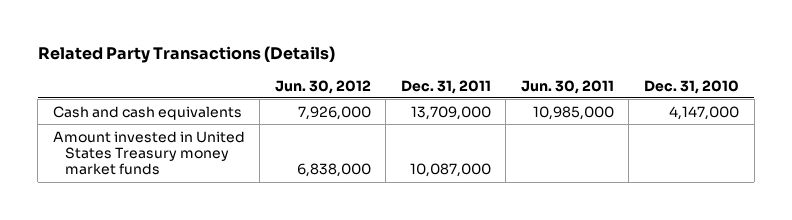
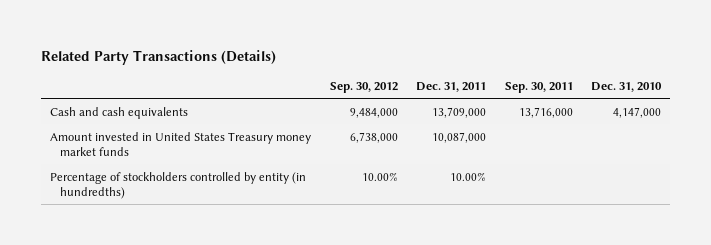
- | Jun. 30, 2012 | Dec. 31, 2011 | Jun. 30, 2011 | Dec. 31, 2010
+ | Sep. 30, 2012 | Dec. 31, 2011 | Sep. 30, 2011 | Dec. 31, 2010
+ Percentage of stockholders controlled by entity (in hundredths) | 10.00% | 10.00% | |

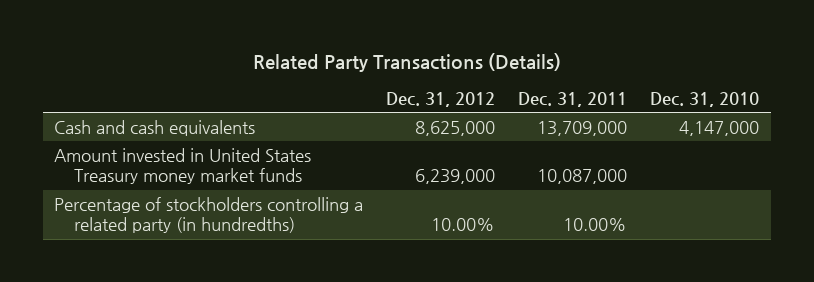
- | Sep. 30, 2012 | Dec. 31, 2011 | Sep. 30, 2011 | Dec. 31, 2010
+ | Dec. 31, 2012 | Dec. 31, 2011 | Dec. 31, 2010
- Percentage of stockholders controlled by entity (in hundredths) | 10.00% | 10.00% | |
+ Percentage of stockholders controlling a related party (in hundredths) | 10.00% | 10.00% |

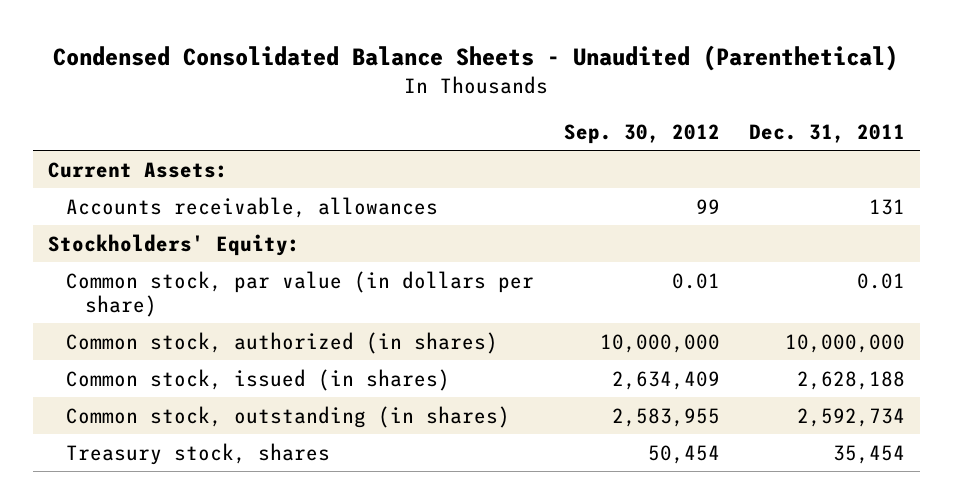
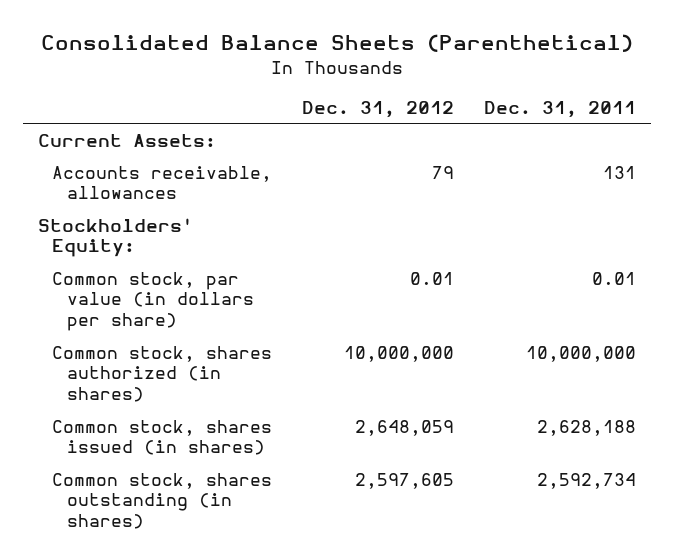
- Condensed Consolidated Balance Sheets - Unaudited (Parenthetical)
+ Consolidated Balance Sheets (Parenthetical)
- | Sep. 30, 2012 | Dec. 31, 2011
+ | Dec. 31, 2012 | Dec. 31, 2011
- Common stock, authorized (in shares) | 10,000,000 | 10,000,000
- Common stock, issued (in shares) | 2,634,409 | 2,628,188
- Common stock, outstanding (in shares) | 2,583,955 | 2,592,734
- Treasury stock, shares | 50,454 | 35,454
+ Common stock, shares authorized (in shares) | 10,000,000 | 10,000,000
+ Common stock, shares issued (in shares) | 2,648,059 | 2,628,188
+ Common stock, shares outstanding (in shares) | 2,597,605 | 2,592,734

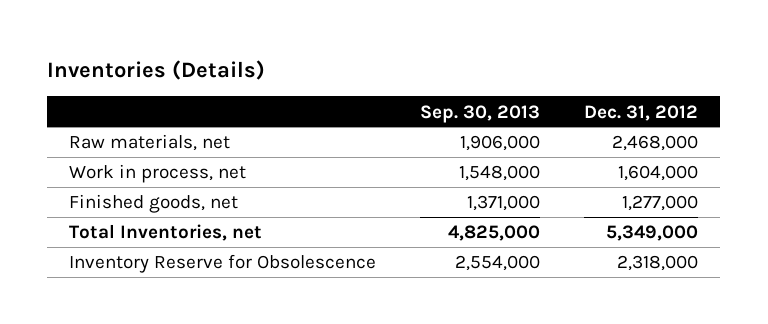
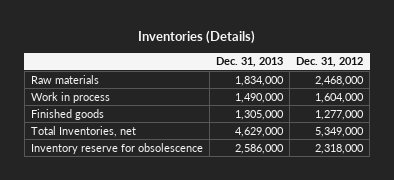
- | Sep. 30, 2013 | Dec. 31, 2012
+ | Dec. 31, 2013 | Dec. 31, 2012
- Raw materials, net | 1,906,000 | 2,468,000
- Work in process, net | 1,548,000 | 1,604,000
- Finished goods, net | 1,371,000 | 1,277,000
+ Raw materials | 1,834,000 | 2,468,000
+ Work in process | 1,490,000 | 1,604,000
+ Finished goods | 1,305,000 | 1,277,000
- Inventory Reserve for Obsolescence | 2,554,000 | 2,318,000
+ Inventory reserve for obsolescence | 2,586,000 | 2,318,000

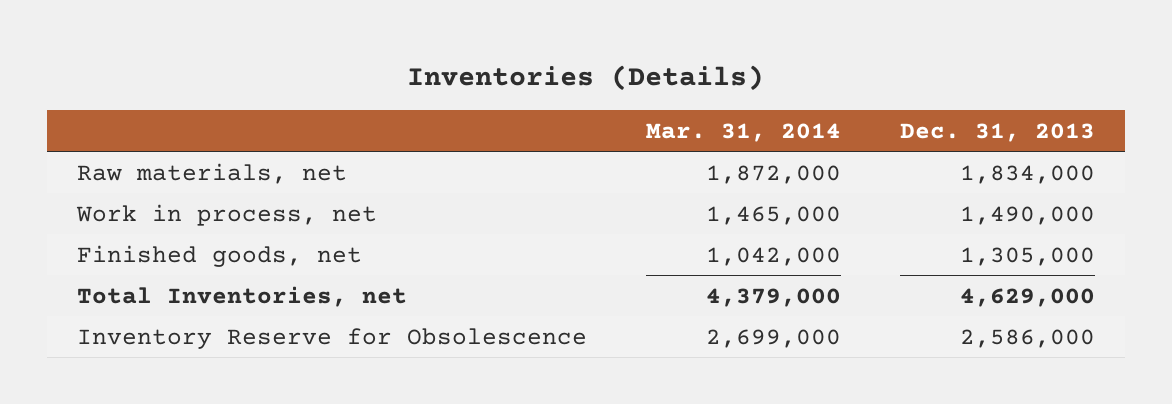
- | Dec. 31, 2013 | Dec. 31, 2012
+ | Mar. 31, 2014 | Dec. 31, 2013
- Raw materials | 1,834,000 | 2,468,000
- Work in process | 1,490,000 | 1,604,000
- Finished goods | 1,305,000 | 1,277,000
+ Raw materials, net | 1,872,000 | 1,834,000
+ Work in process, net | 1,465,000 | 1,490,000
+ Finished goods, net | 1,042,000 | 1,305,000
- Inventory reserve for obsolescence | 2,586,000 | 2,318,000
+ Inventory Reserve for Obsolescence | 2,699,000 | 2,586,000

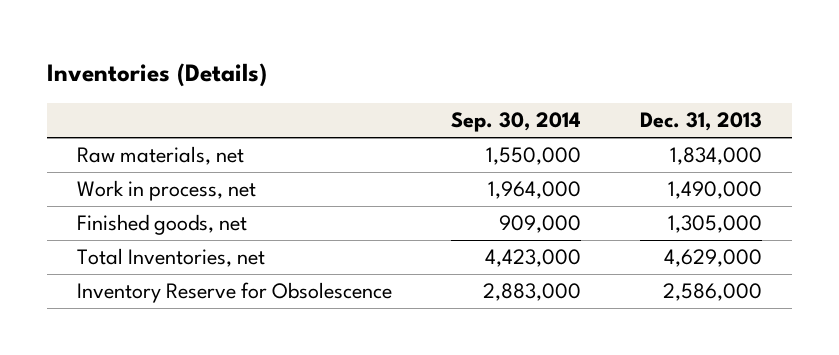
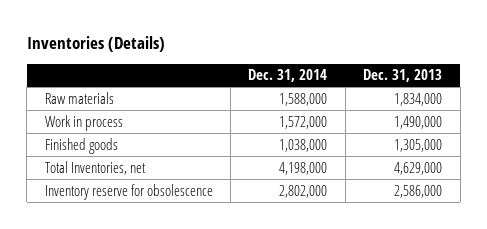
- | Sep. 30, 2014 | Dec. 31, 2013
+ | Dec. 31, 2014 | Dec. 31, 2013
- Raw materials, net | 1,550,000 | 1,834,000
- Work in process, net | 1,964,000 | 1,490,000
- Finished goods, net | 909,000 | 1,305,000
+ Raw materials | 1,588,000 | 1,834,000
+ Work in process | 1,572,000 | 1,490,000
+ Finished goods | 1,038,000 | 1,305,000
- Inventory Reserve for Obsolescence | 2,883,000 | 2,586,000
+ Inventory reserve for obsolescence | 2,802,000 | 2,586,000

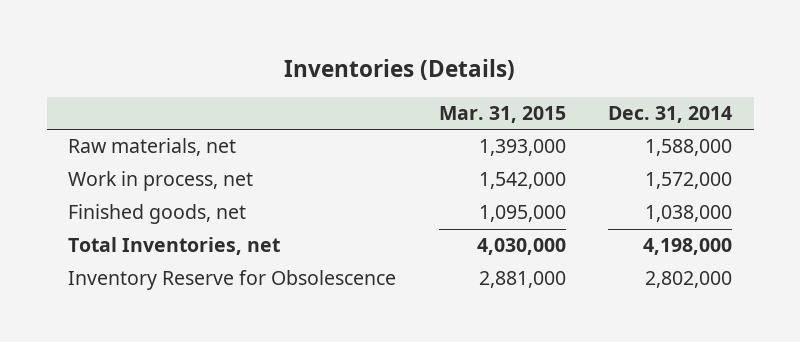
- | Dec. 31, 2014 | Dec. 31, 2013
+ | Mar. 31, 2015 | Dec. 31, 2014
- Raw materials | 1,588,000 | 1,834,000
- Work in process | 1,572,000 | 1,490,000
- Finished goods | 1,038,000 | 1,305,000
+ Raw materials, net | 1,393,000 | 1,588,000
+ Work in process, net | 1,542,000 | 1,572,000
+ Finished goods, net | 1,095,000 | 1,038,000
- Inventory reserve for obsolescence | 2,802,000 | 2,586,000
+ Inventory Reserve for Obsolescence | 2,881,000 | 2,802,000

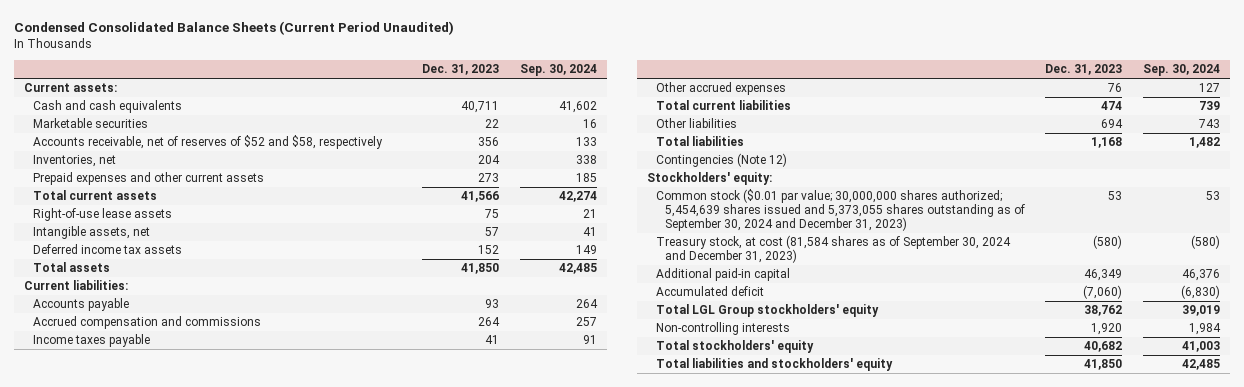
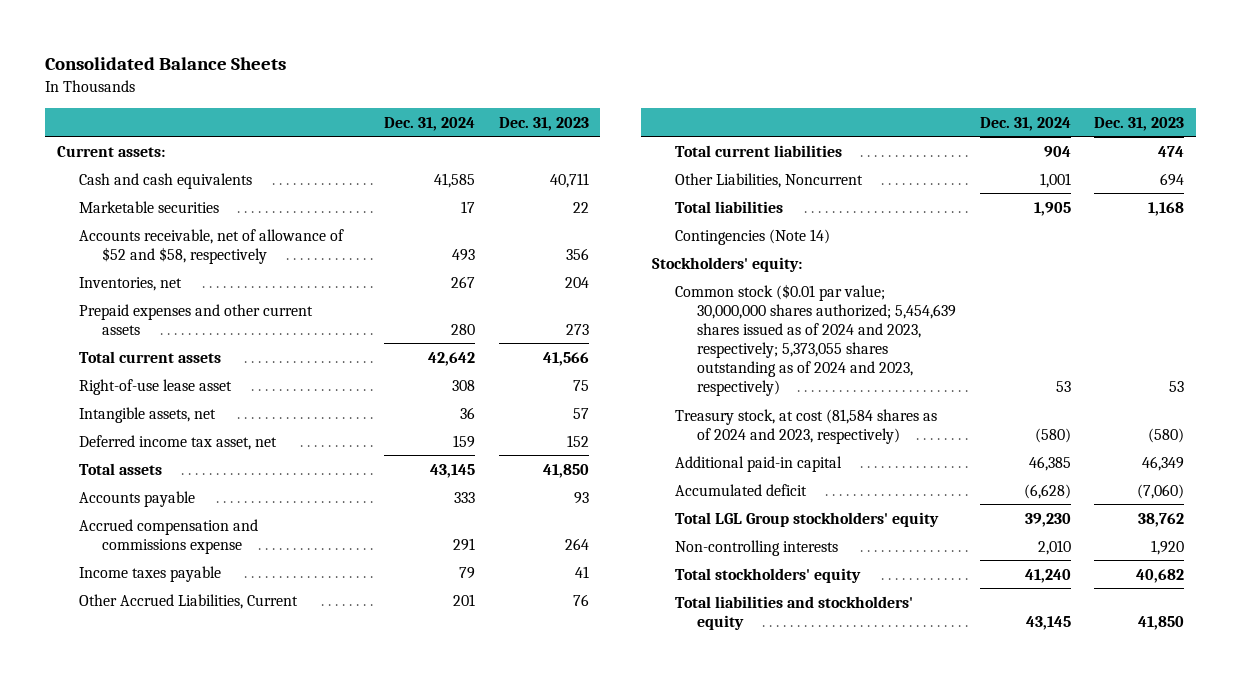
- Condensed Consolidated Balance Sheets (Current Period Unaudited)
+ Consolidated Balance Sheets
- | Dec. 31, 2023 | Sep. 30, 2024
+ | Dec. 31, 2024 | Dec. 31, 2023
- Accounts receivable, net of reserves of $52 and $58, respectively | 356 | 133
+ Accounts receivable, net of allowance of $52 and $58, respectively | 493 | 356
- Right-of-use lease assets | 75 | 21
+ Right-of-use lease asset | 308 | 75
- Deferred income tax assets | 152 | 149
+ Deferred income tax asset, net | 159 | 152
- Current liabilities:
- Accrued compensation and commissions | 264 | 257
+ Accrued compensation and commissions expense | 291 | 264
- Other accrued expenses | 76 | 127
+ Other Accrued Liabilities, Current | 201 | 76
- Other liabilities | 694 | 743
+ Other Liabilities, Noncurrent | 1,001 | 694
- Contingencies (Note 12)
+ Contingencies (Note 14)
- Common stock ($0.01 par value; 30,000,000 shares authorized; 5,454,639 shares issued and 5,373,055 shares outstanding as of September 30, 2024 and December 31, 2023) | 53 | 53
- Treasury stock, at cost (81,584 shares as of September 30, 2024 and December 31, 2023) | (580) | (580)
+ Common stock ($0.01 par value; 30,000,000 shares authorized; 5,454,639 shares issued as of 2024 and 2023, respectively; 5,373,055 shares outstanding as of 2024 and 2023, respectively) | 53 | 53
+ Treasury stock, at cost (81,584 shares as of 2024 and 2023, respectively) | (580) | (580)

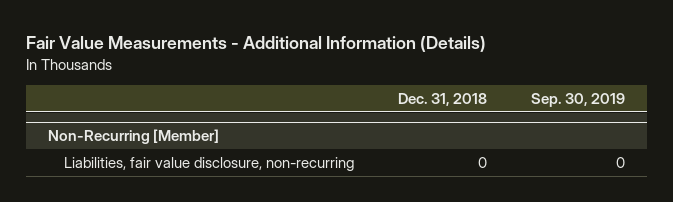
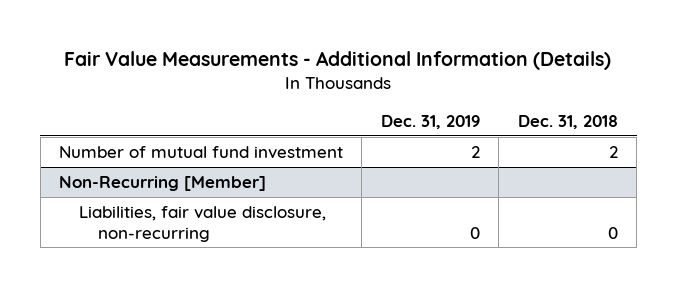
- | Dec. 31, 2018 | Sep. 30, 2019
+ | Dec. 31, 2019 | Dec. 31, 2018
+ Number of mutual fund investment | 2 | 2

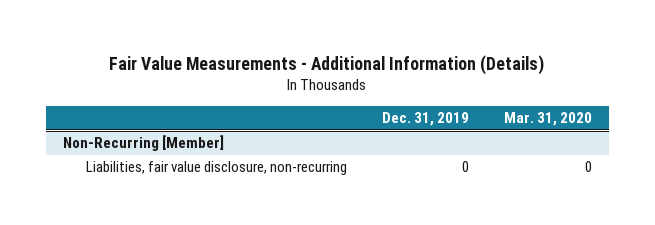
- | Dec. 31, 2019 | Dec. 31, 2018
+ | Dec. 31, 2019 | Mar. 31, 2020
- Number of mutual fund investment | 2 | 2

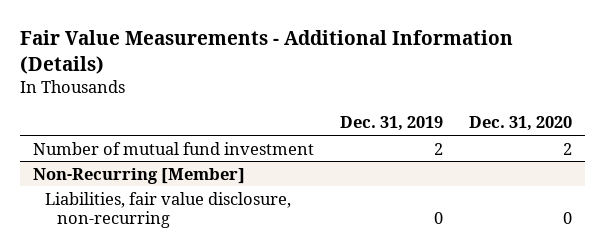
- | Dec. 31, 2019 | Mar. 31, 2020
+ | Dec. 31, 2019 | Dec. 31, 2020
+ Number of mutual fund investment | 2 | 2

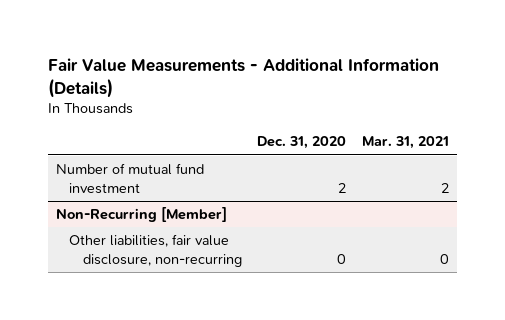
- | Dec. 31, 2019 | Dec. 31, 2020
+ | Dec. 31, 2020 | Mar. 31, 2021
@ Non-Recurring [Member]
- Liabilities, fair value disclosure, non-recurring | 0 | 0
+ Other liabilities, fair value disclosure, non-recurring | 0 | 0

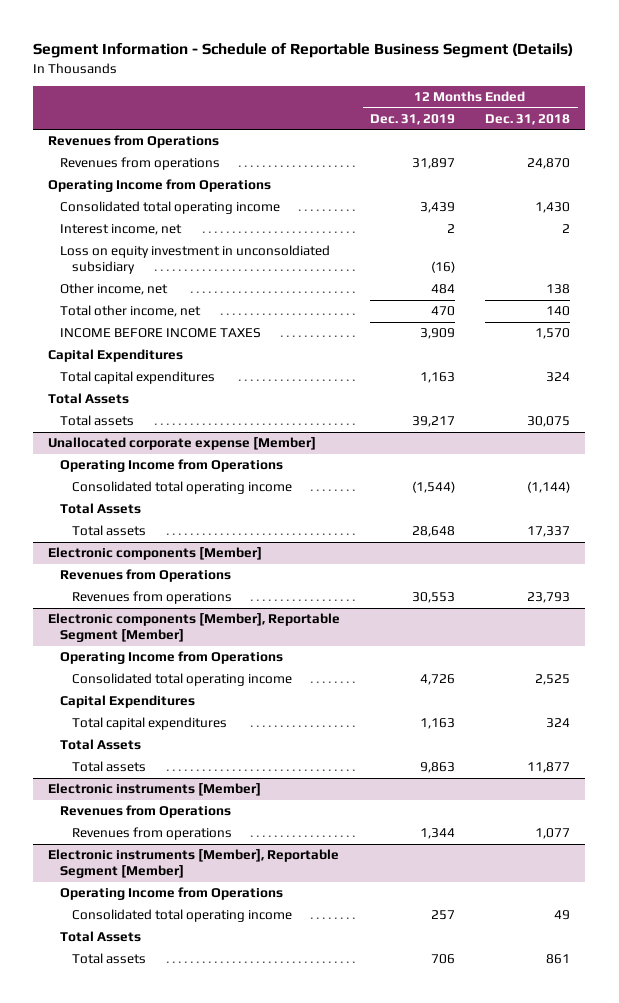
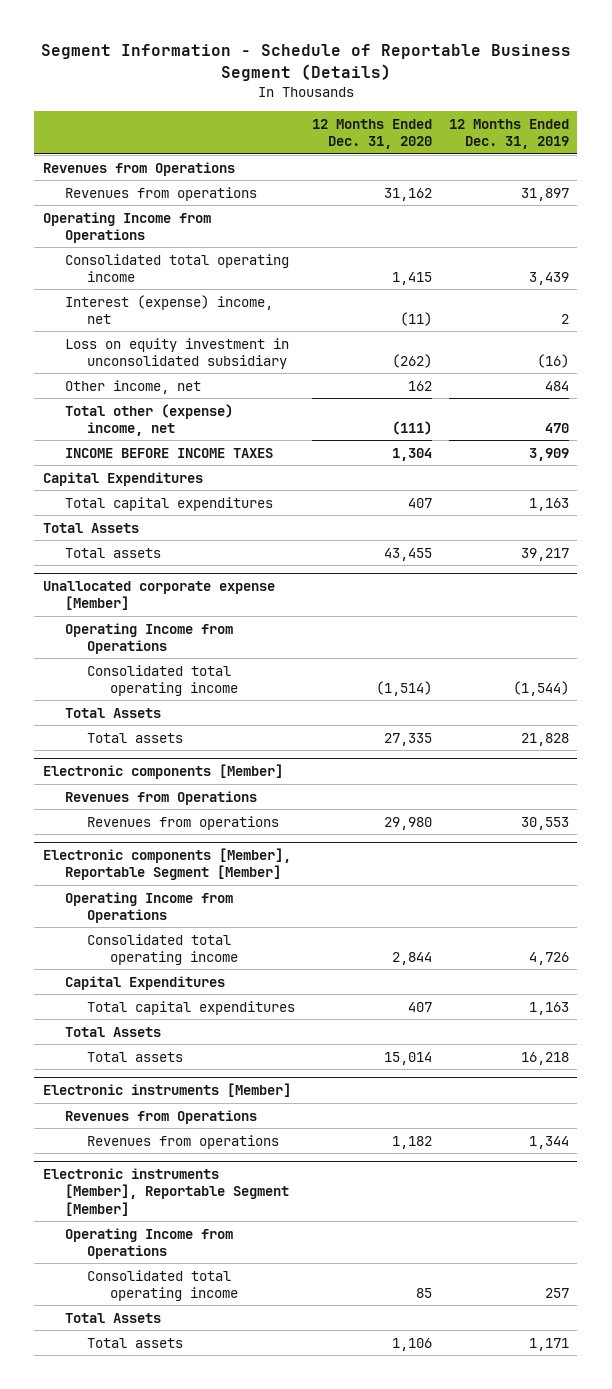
- | 12 Months Ended Dec. 31, 2019 | 12 Months Ended Dec. 31, 2018
+ | 12 Months Ended Dec. 31, 2020 | 12 Months Ended Dec. 31, 2019
- Interest income, net | 2 | 2
- Loss on equity investment in unconsoldiated subsidiary | (16) |
+ Interest (expense) income, net | (11) | 2
+ Loss on equity investment in unconsolidated subsidiary | (262) | (16)
- Total other income, net | 470 | 140
+ Total other (expense) income, net | (111) | 470
@ Unallocated corporate expense [Member]
- Total assets | 28,648 | 17,337
+ Total assets | 27,335 | 21,828
@ Electronic components [Member], Reportable Segment [Member]
- Total assets | 9,863 | 11,877
+ Total assets | 15,014 | 16,218
@ Electronic instruments [Member], Reportable Segment [Member]
- Total assets | 706 | 861
+ Total assets | 1,106 | 1,171

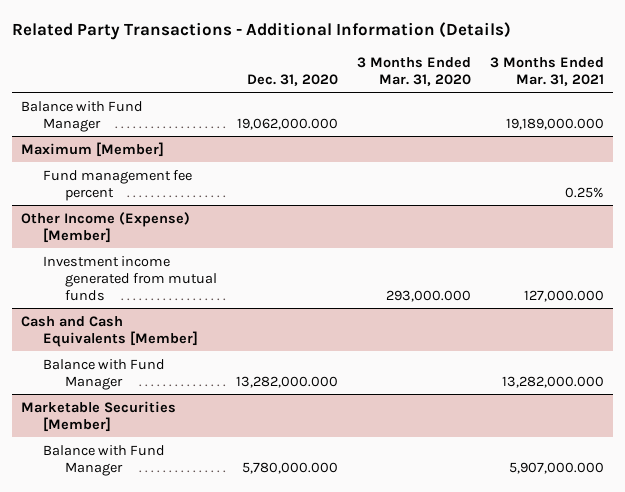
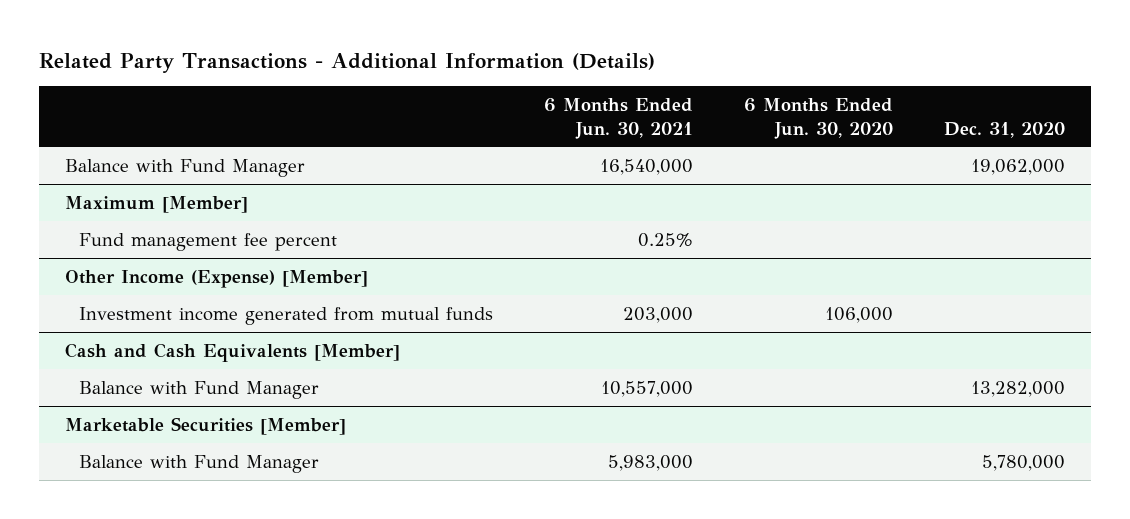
- | Dec. 31, 2020 | 3 Months Ended Mar. 31, 2020 | 3 Months Ended Mar. 31, 2021
+ | 6 Months Ended Jun. 30, 2021 | 6 Months Ended Jun. 30, 2020 | Dec. 31, 2020
- Balance with Fund Manager | 19,062,000.000 | | 19,189,000.000
+ Balance with Fund Manager | 16,540,000 | | 19,062,000
@ Cash and Cash Equivalents [Member]
- Balance with Fund Manager | 13,282,000.000 | | 13,282,000.000
+ Balance with Fund Manager | 10,557,000 | | 13,282,000
@ Marketable Securities [Member]
- Balance with Fund Manager | 5,780,000.000 | | 5,907,000.000
+ Balance with Fund Manager | 5,983,000 | | 5,780,000

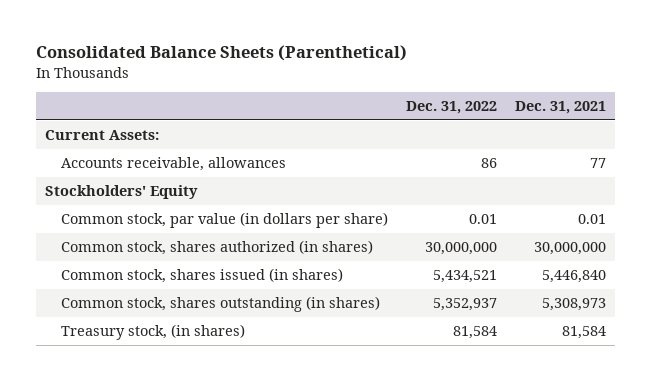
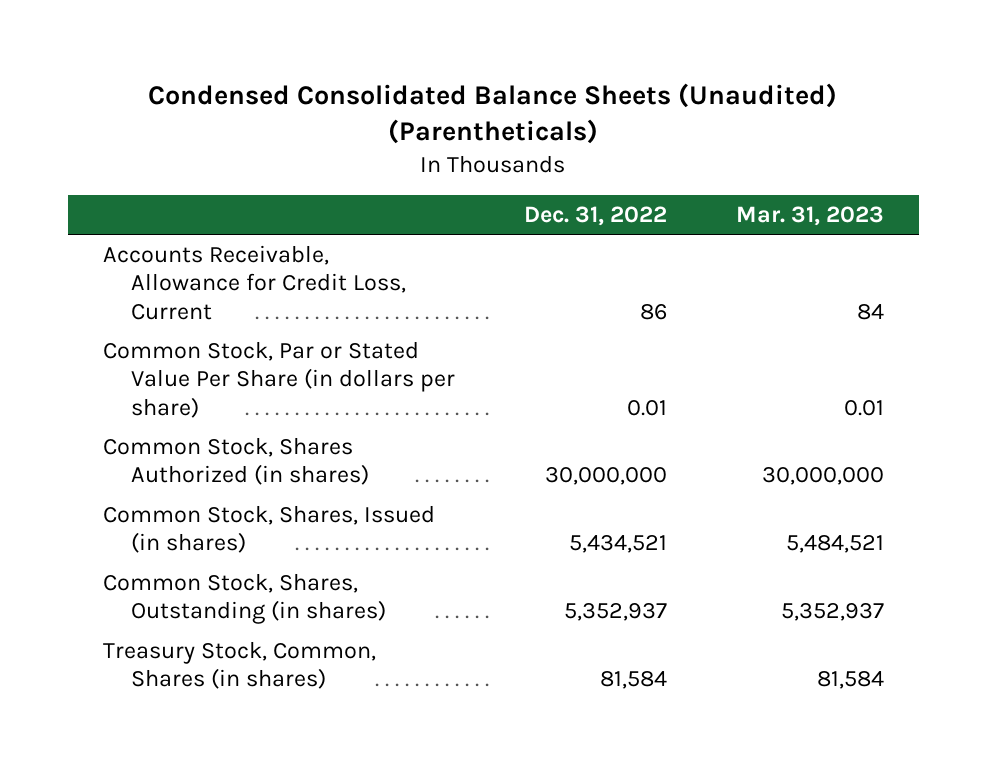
- Consolidated Balance Sheets (Parenthetical)
+ Condensed Consolidated Balance Sheets (Unaudited) (Parentheticals)
- | Dec. 31, 2022 | Dec. 31, 2021
+ | Dec. 31, 2022 | Mar. 31, 2023
- Current Assets:
- Accounts receivable, allowances | 86 | 77
- Stockholders' Equity
- Common stock, par value (in dollars per share) | 0.01 | 0.01
- Common stock, shares authorized (in shares) | 30,000,000 | 30,000,000
- Common stock, shares issued (in shares) | 5,434,521 | 5,446,840
- Common stock, shares outstanding (in shares) | 5,352,937 | 5,308,973
- Treasury stock, (in shares) | 81,584 | 81,584
+ Accounts Receivable, Allowance for Credit Loss, Current | 86 | 84
+ Common Stock, Par or Stated Value Per Share (in dollars per share) | 0.01 | 0.01
+ Common Stock, Shares Authorized (in shares) | 30,000,000 | 30,000,000
+ Common Stock, Shares, Issued (in shares) | 5,434,521 | 5,484,521
+ Common Stock, Shares, Outstanding (in shares) | 5,352,937 | 5,352,937
+ Treasury Stock, Common, Shares (in shares) | 81,584 | 81,584

